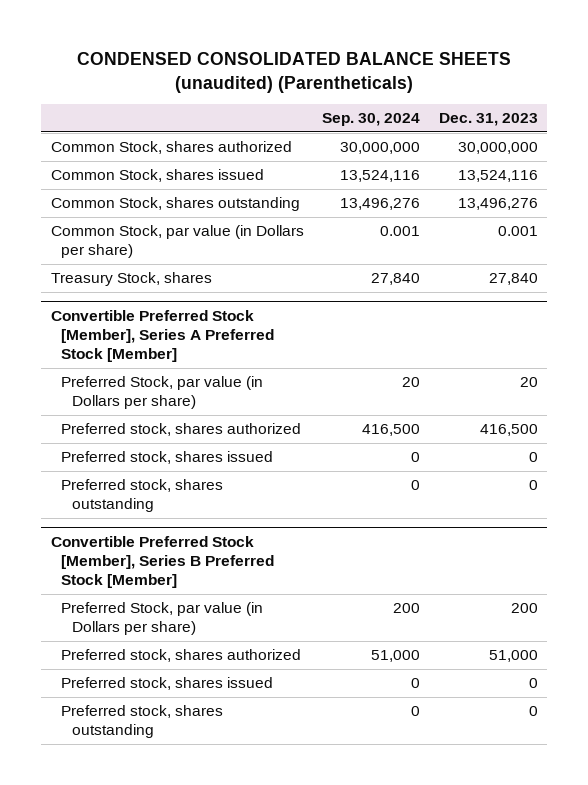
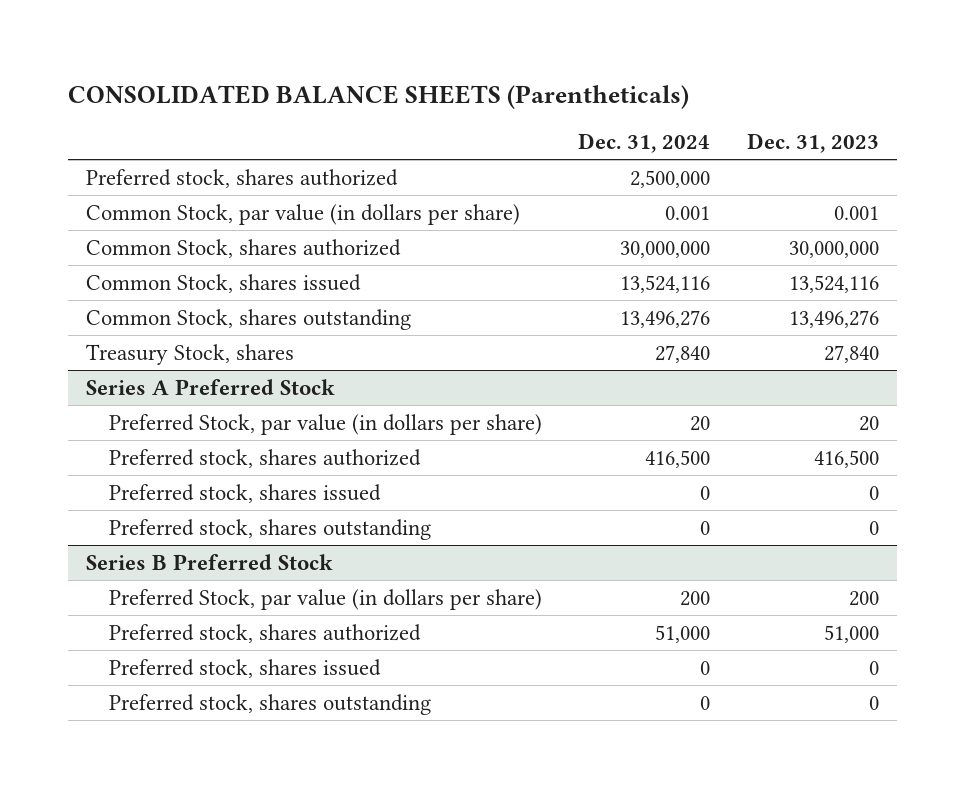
- CONDENSED CONSOLIDATED BALANCE SHEETS (unaudited) (Parentheticals)
+ CONSOLIDATED BALANCE SHEETS (Parentheticals)
- | Sep. 30, 2024 | Dec. 31, 2023
+ | Dec. 31, 2024 | Dec. 31, 2023
+ Preferred stock, shares authorized | 2,500,000 |
+ Common Stock, par value (in dollars per share) | 0.001 | 0.001
- Common Stock, par value (in Dollars per share) | 0.001 | 0.001
- Convertible Preferred Stock [Member], Series A Preferred Stock [Member]
- Preferred Stock, par value (in Dollars per share) | 20 | 20
+ Series A Preferred Stock
+ Preferred Stock, par value (in dollars per share) | 20 | 20
- Convertible Preferred Stock [Member], Series B Preferred Stock [Member]
- Preferred Stock, par value (in Dollars per share) | 200 | 200
+ Series B Preferred Stock
+ Preferred Stock, par value (in dollars per share) | 200 | 200

